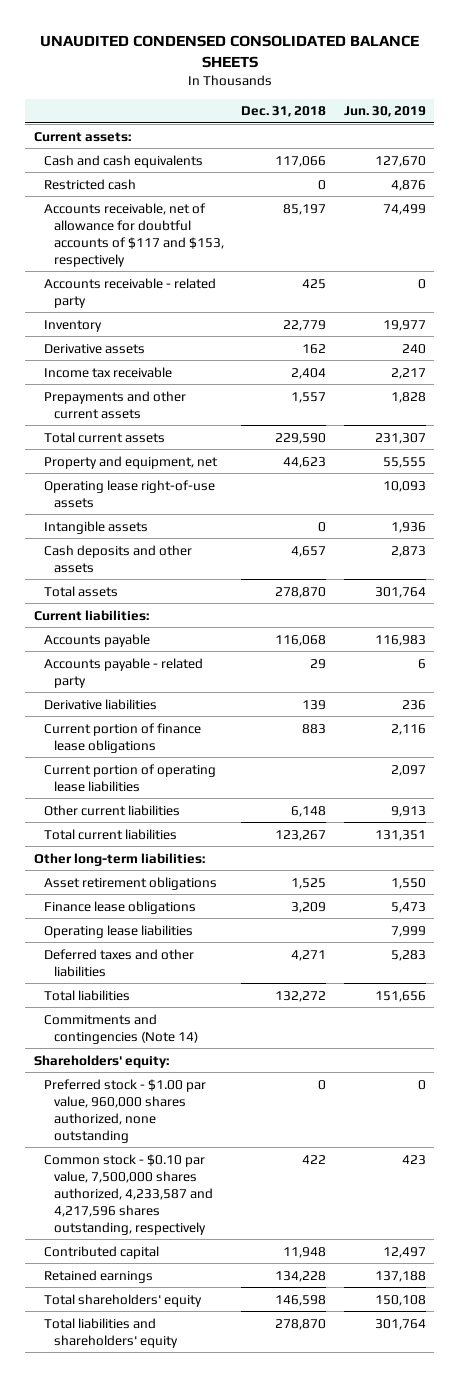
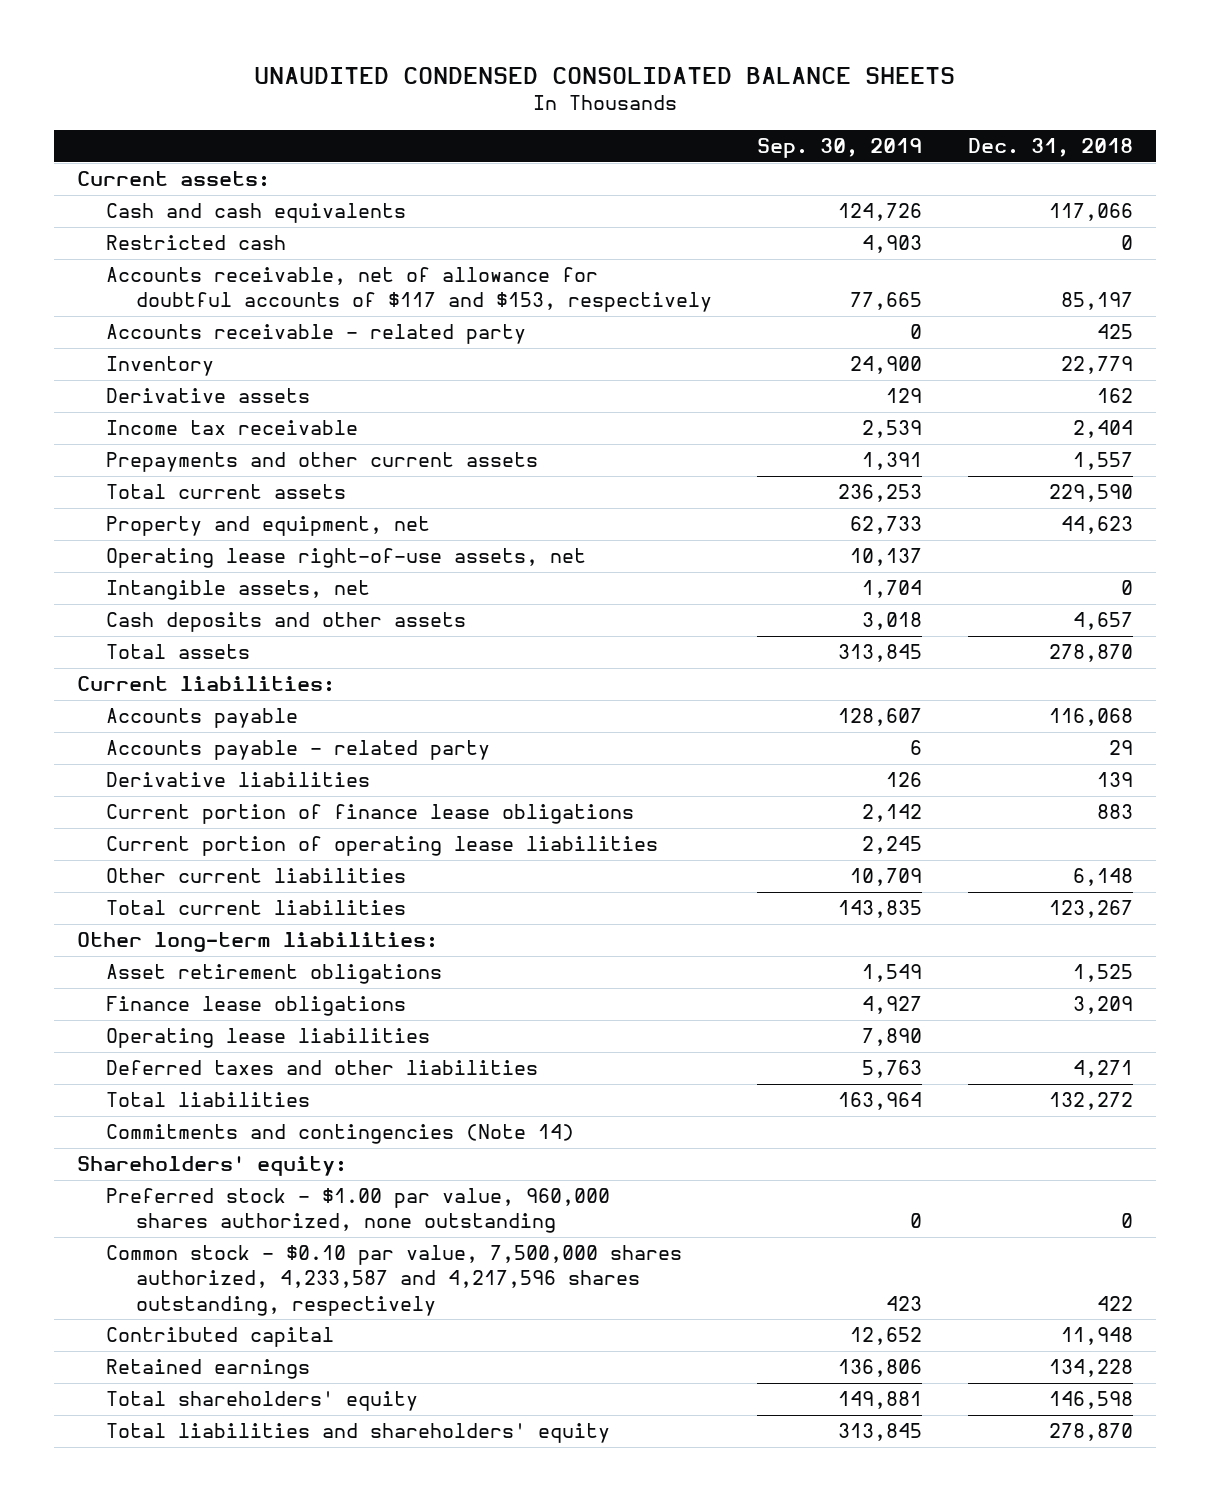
- | Dec. 31, 2018 | Jun. 30, 2019
+ | Sep. 30, 2019 | Dec. 31, 2018
- Operating lease right-of-use assets | | 10,093
- Intangible assets | 0 | 1,936
+ Operating lease right-of-use assets, net | 10,137 |
+ Intangible assets, net | 1,704 | 0

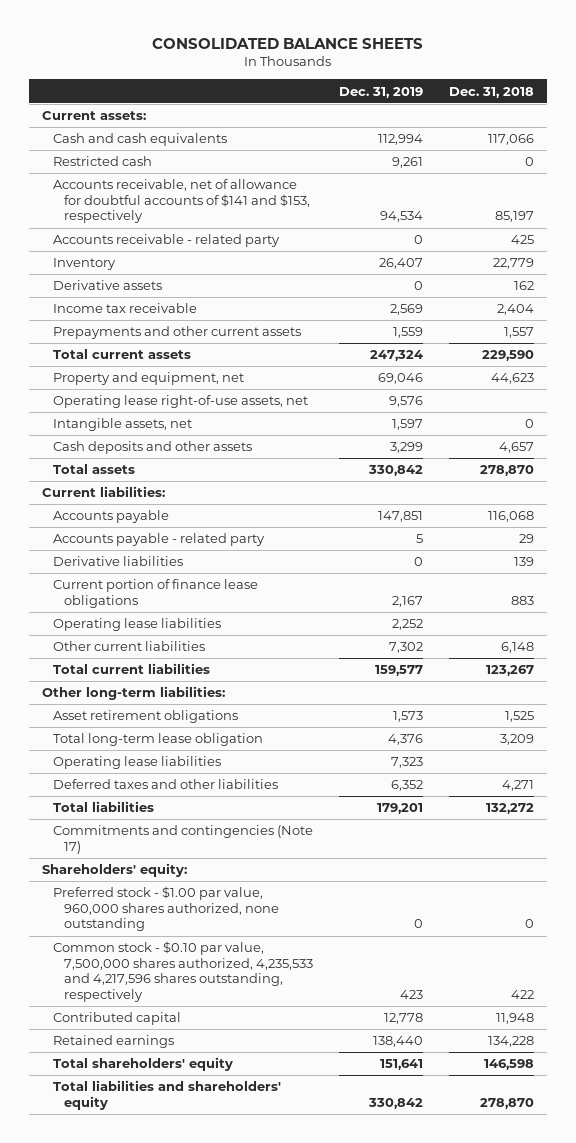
- UNAUDITED CONDENSED CONSOLIDATED BALANCE SHEETS
+ CONSOLIDATED BALANCE SHEETS
- | Sep. 30, 2019 | Dec. 31, 2018
+ | Dec. 31, 2019 | Dec. 31, 2018
- Accounts receivable, net of allowance for doubtful accounts of $117 and $153, respectively | 77,665 | 85,197
+ Accounts receivable, net of allowance for doubtful accounts of $141 and $153, respectively | 94,534 | 85,197
- Current portion of operating lease liabilities | 2,245 |
+ Operating lease liabilities | 2,252 |
- Finance lease obligations | 4,927 | 3,209
+ Total long-term lease obligation | 4,376 | 3,209
- Commitments and contingencies (Note 14)
+ Commitments and contingencies (Note 17)
- Common stock - $0.10 par value, 7,500,000 shares authorized, 4,233,587 and 4,217,596 shares outstanding, respectively | 423 | 422
+ Common stock - $0.10 par value, 7,500,000 shares authorized, 4,235,533 and 4,217,596 shares outstanding, respectively | 423 | 422

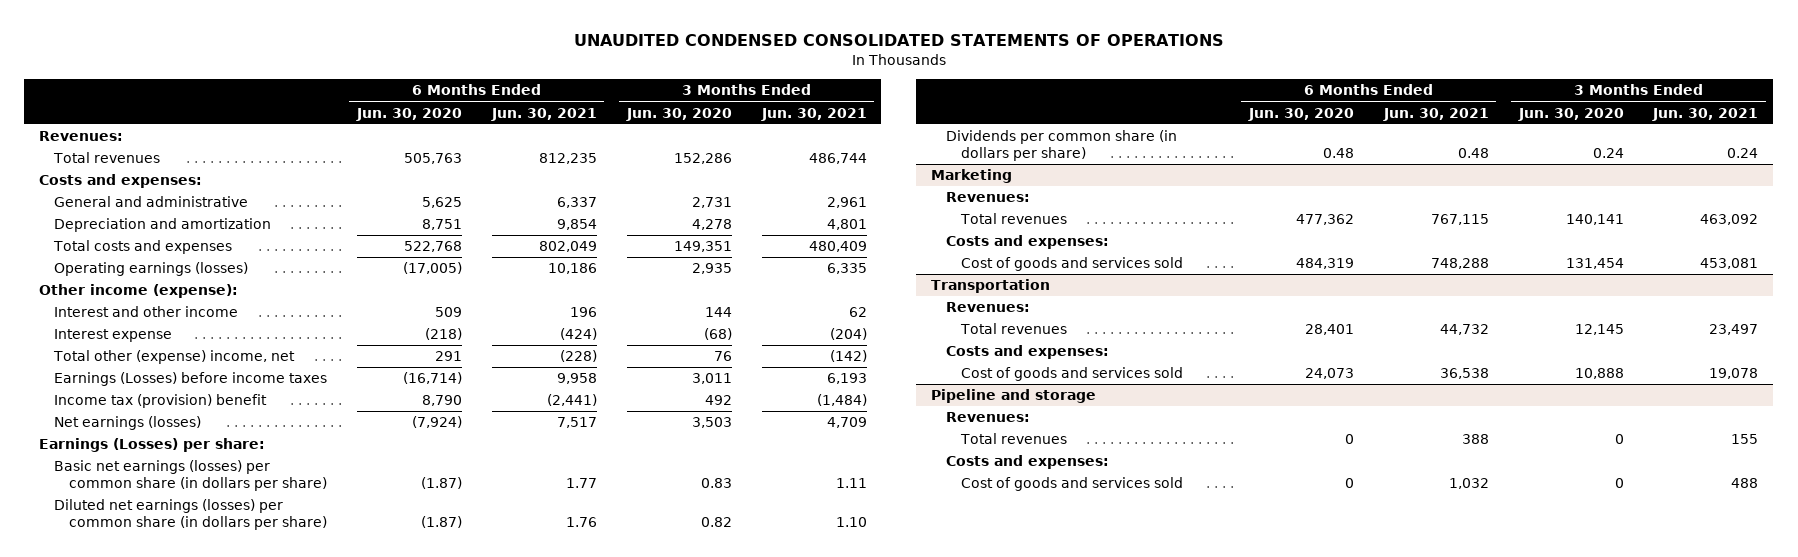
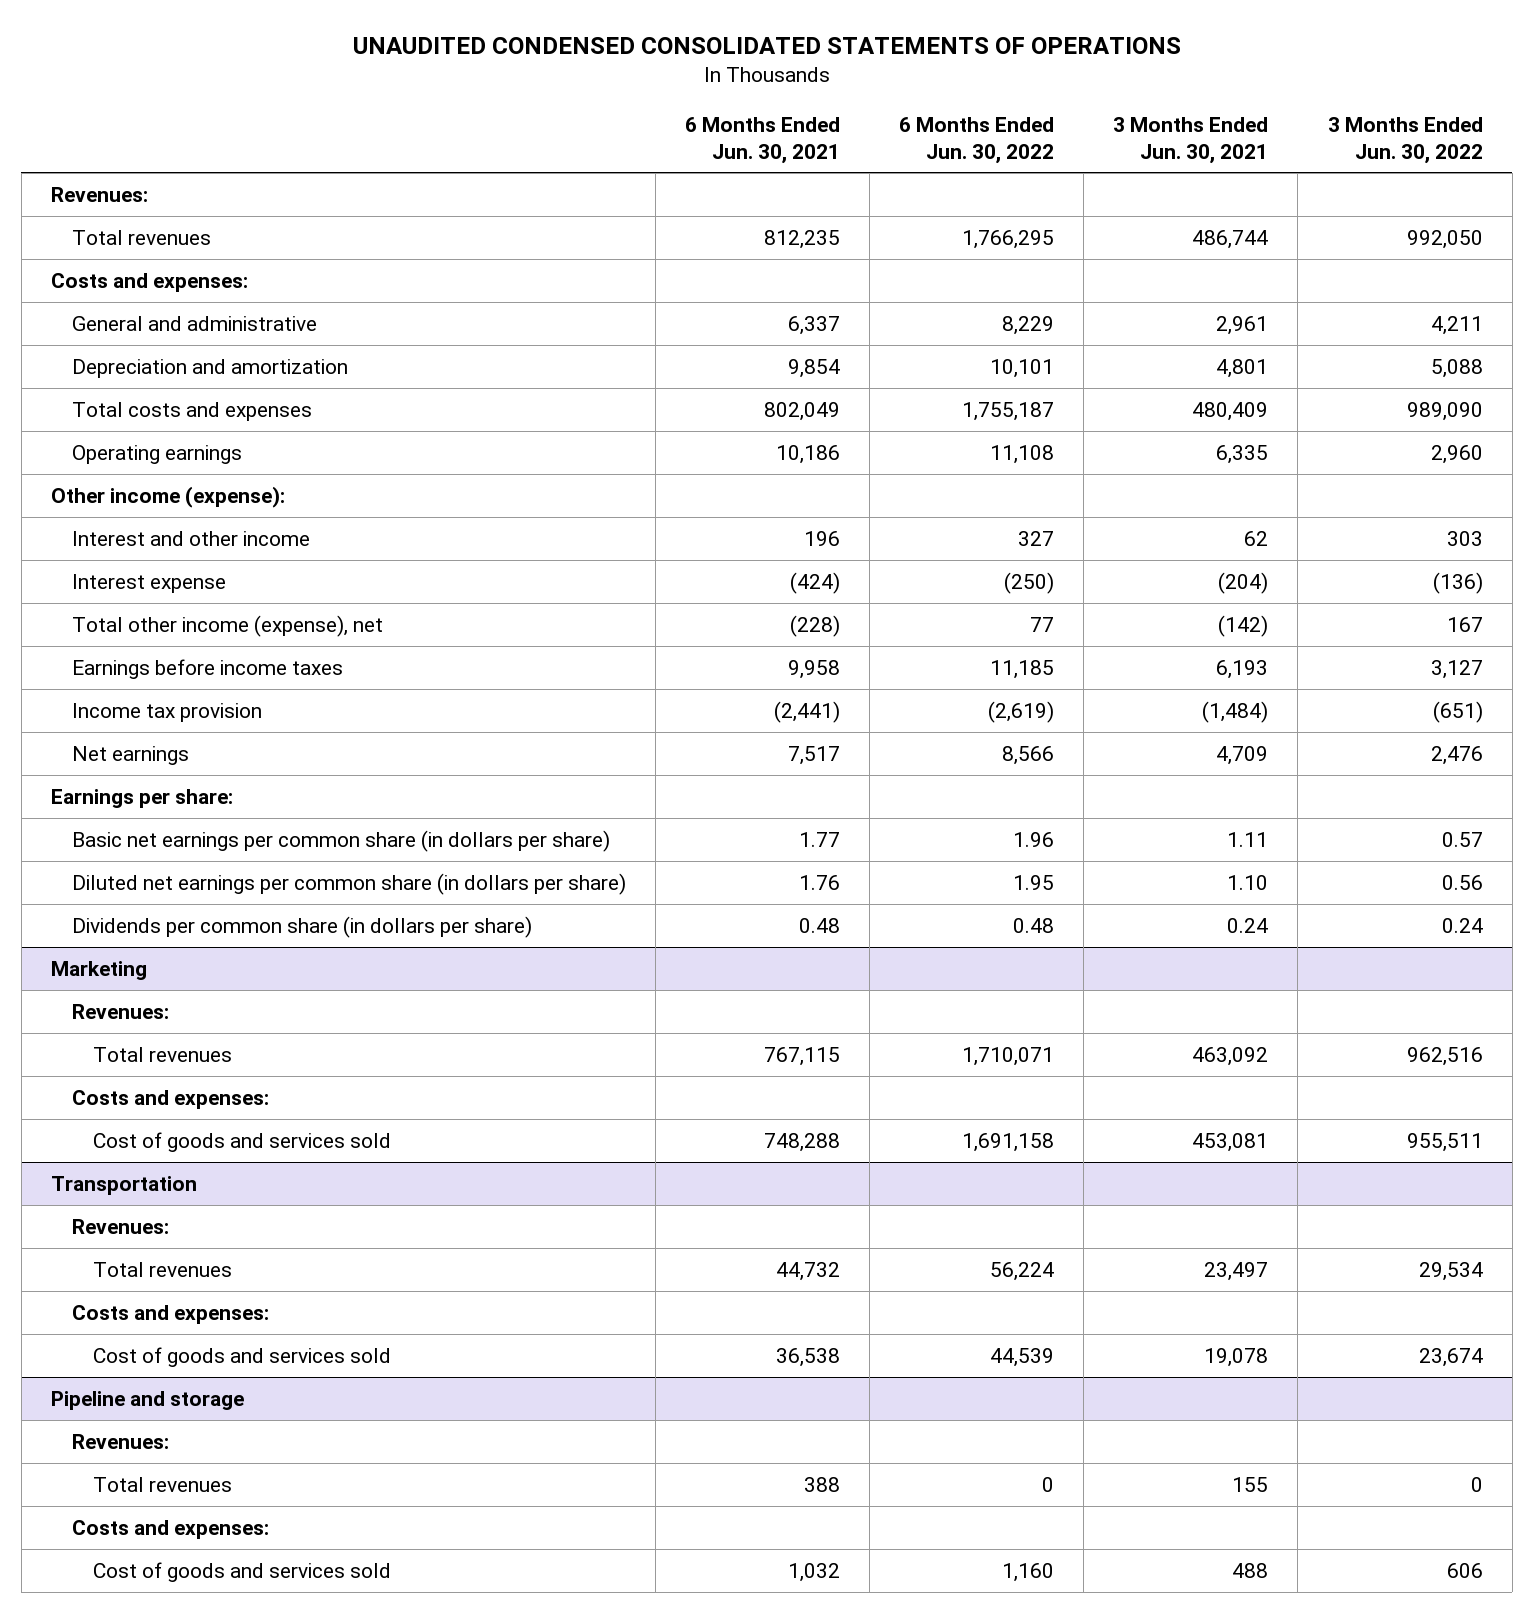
- | 6 Months Ended Jun. 30, 2020 | 6 Months Ended Jun. 30, 2021 | 3 Months Ended Jun. 30, 2020 | 3 Months Ended Jun. 30, 2021
+ | 6 Months Ended Jun. 30, 2021 | 6 Months Ended Jun. 30, 2022 | 3 Months Ended Jun. 30, 2021 | 3 Months Ended Jun. 30, 2022
- Operating earnings (losses) | (17,005) | 10,186 | 2,935 | 6,335
+ Operating earnings | 10,186 | 11,108 | 6,335 | 2,960
- Total other (expense) income, net | 291 | (228) | 76 | (142)
- Earnings (Losses) before income taxes | (16,714) | 9,958 | 3,011 | 6,193
- Income tax (provision) benefit | 8,790 | (2,441) | 492 | (1,484)
- Net earnings (losses) | (7,924) | 7,517 | 3,503 | 4,709
- Earnings (Losses) per share:
- Basic net earnings (losses) per common share (in dollars per share) | (1.87) | 1.77 | 0.83 | 1.11
- Diluted net earnings (losses) per common share (in dollars per share) | (1.87) | 1.76 | 0.82 | 1.10
+ Total other income (expense), net | (228) | 77 | (142) | 167
+ Earnings before income taxes | 9,958 | 11,185 | 6,193 | 3,127
+ Income tax provision | (2,441) | (2,619) | (1,484) | (651)
+ Net earnings | 7,517 | 8,566 | 4,709 | 2,476
+ Earnings per share:
+ Basic net earnings per common share (in dollars per share) | 1.77 | 1.96 | 1.11 | 0.57
+ Diluted net earnings per common share (in dollars per share) | 1.76 | 1.95 | 1.10 | 0.56

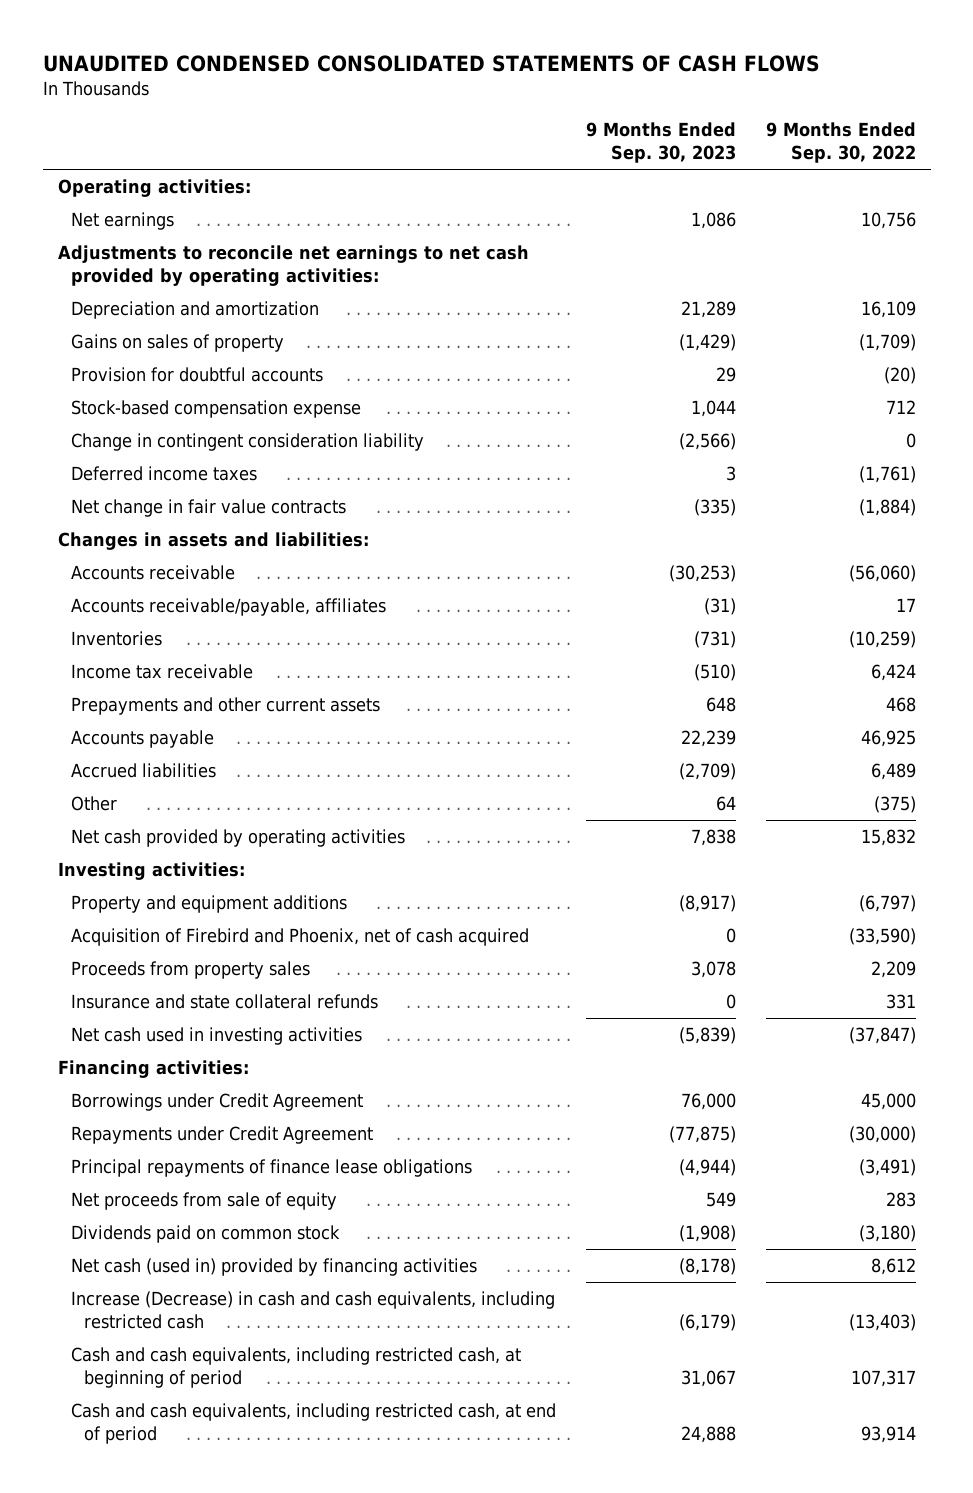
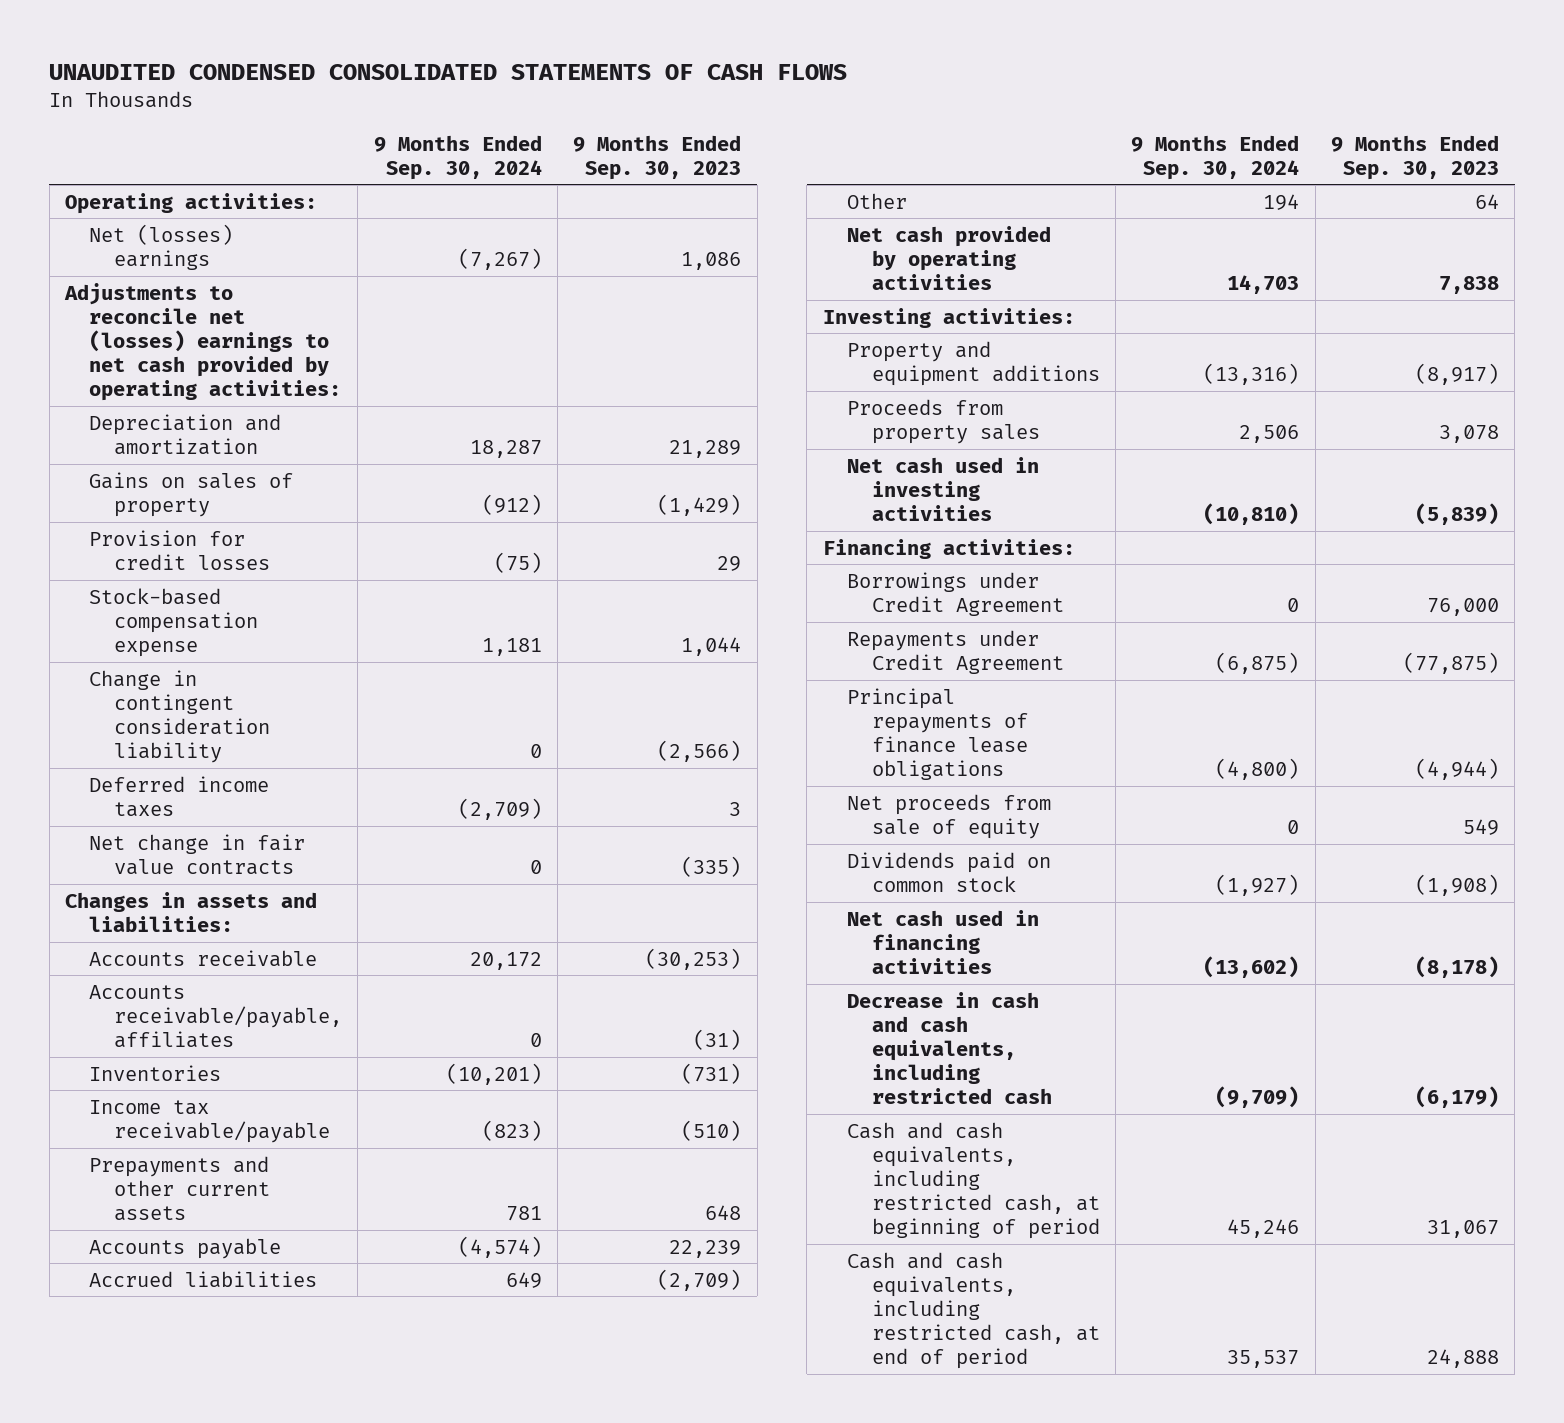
- | 9 Months Ended Sep. 30, 2023 | 9 Months Ended Sep. 30, 2022
+ | 9 Months Ended Sep. 30, 2024 | 9 Months Ended Sep. 30, 2023
- Net earnings | 1,086 | 10,756
- Adjustments to reconcile net earnings to net cash provided by operating activities:
+ Net (losses) earnings | (7,267) | 1,086
+ Adjustments to reconcile net (losses) earnings to net cash provided by operating activities:
- Provision for doubtful accounts | 29 | (20)
+ Provision for credit losses | (75) | 29
- Income tax receivable | (510) | 6,424
+ Income tax receivable/payable | (823) | (510)
- Acquisition of Firebird and Phoenix, net of cash acquired | 0 | (33,590)
- Insurance and state collateral refunds | 0 | 331
- Net cash (used in) provided by financing activities | (8,178) | 8,612
- Increase (Decrease) in cash and cash equivalents, including restricted cash | (6,179) | (13,403)
+ Net cash used in financing activities | (13,602) | (8,178)
+ Decrease in cash and cash equivalents, including restricted cash | (9,709) | (6,179)

